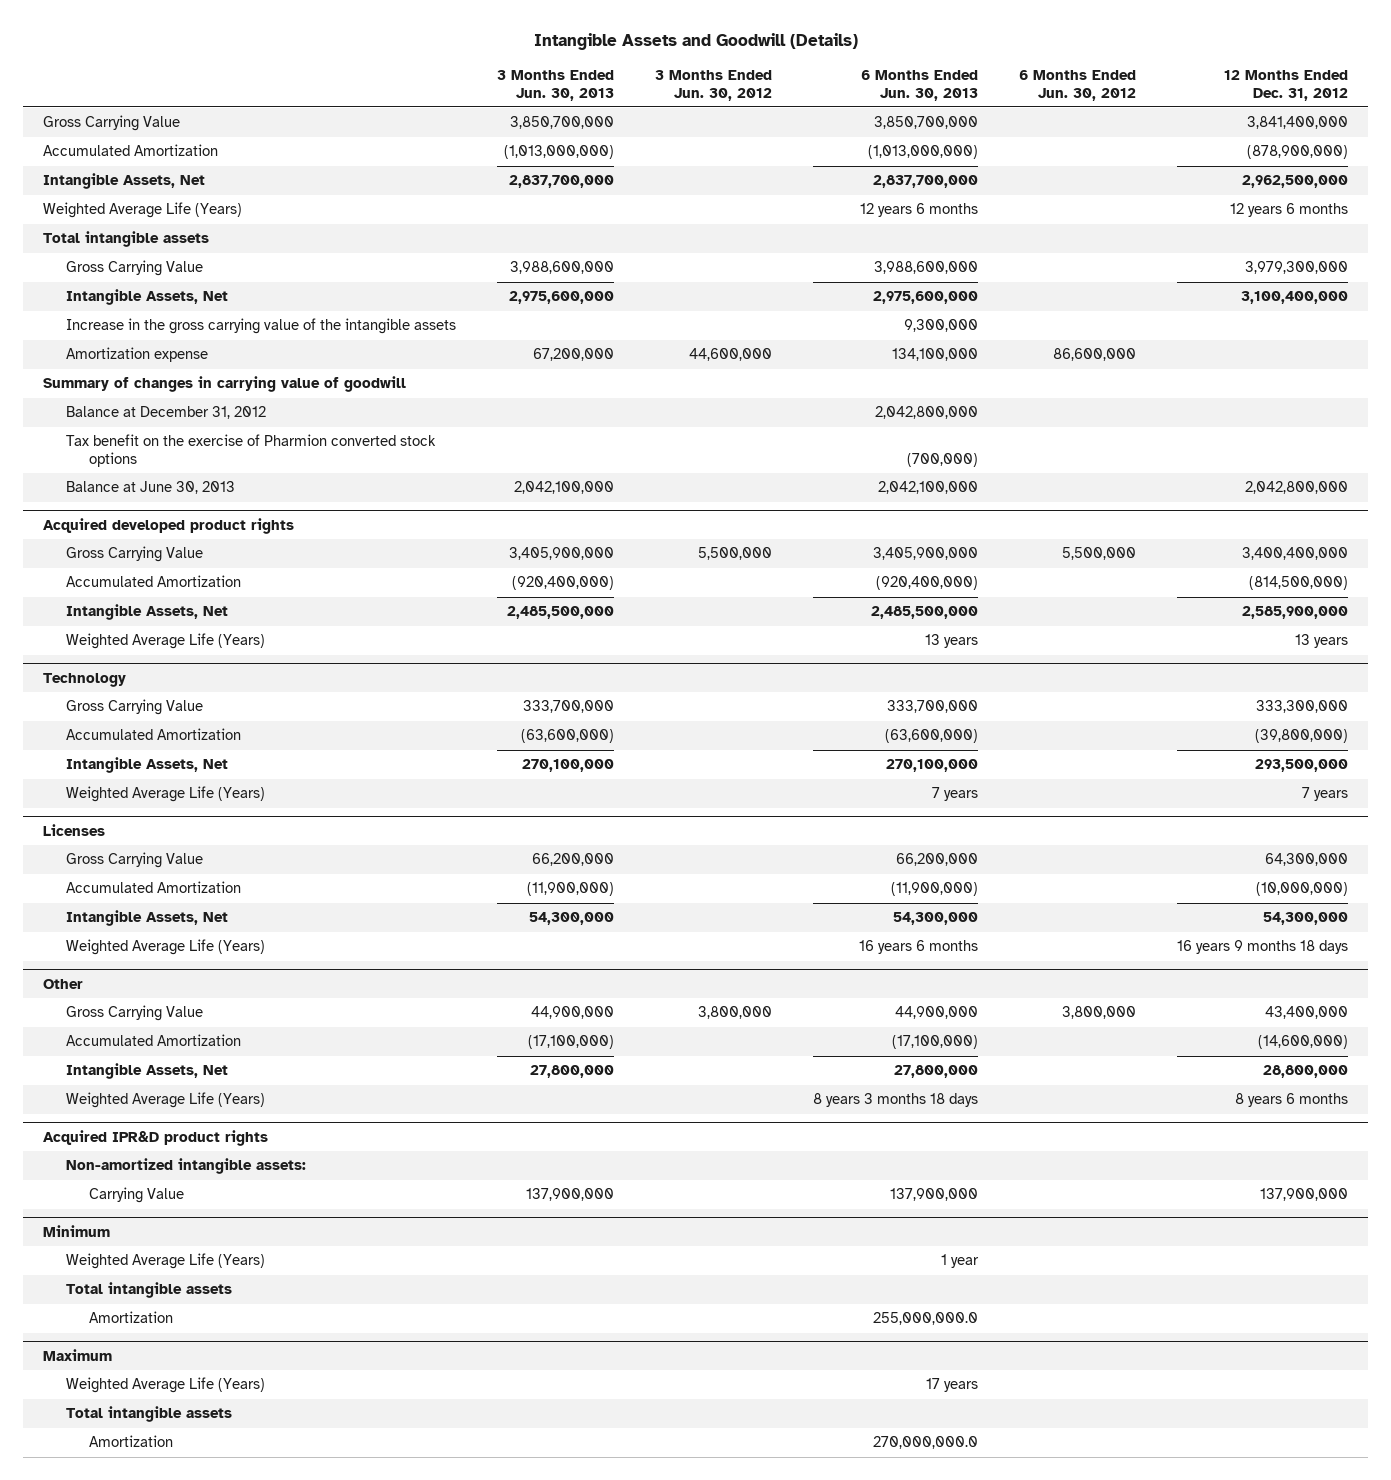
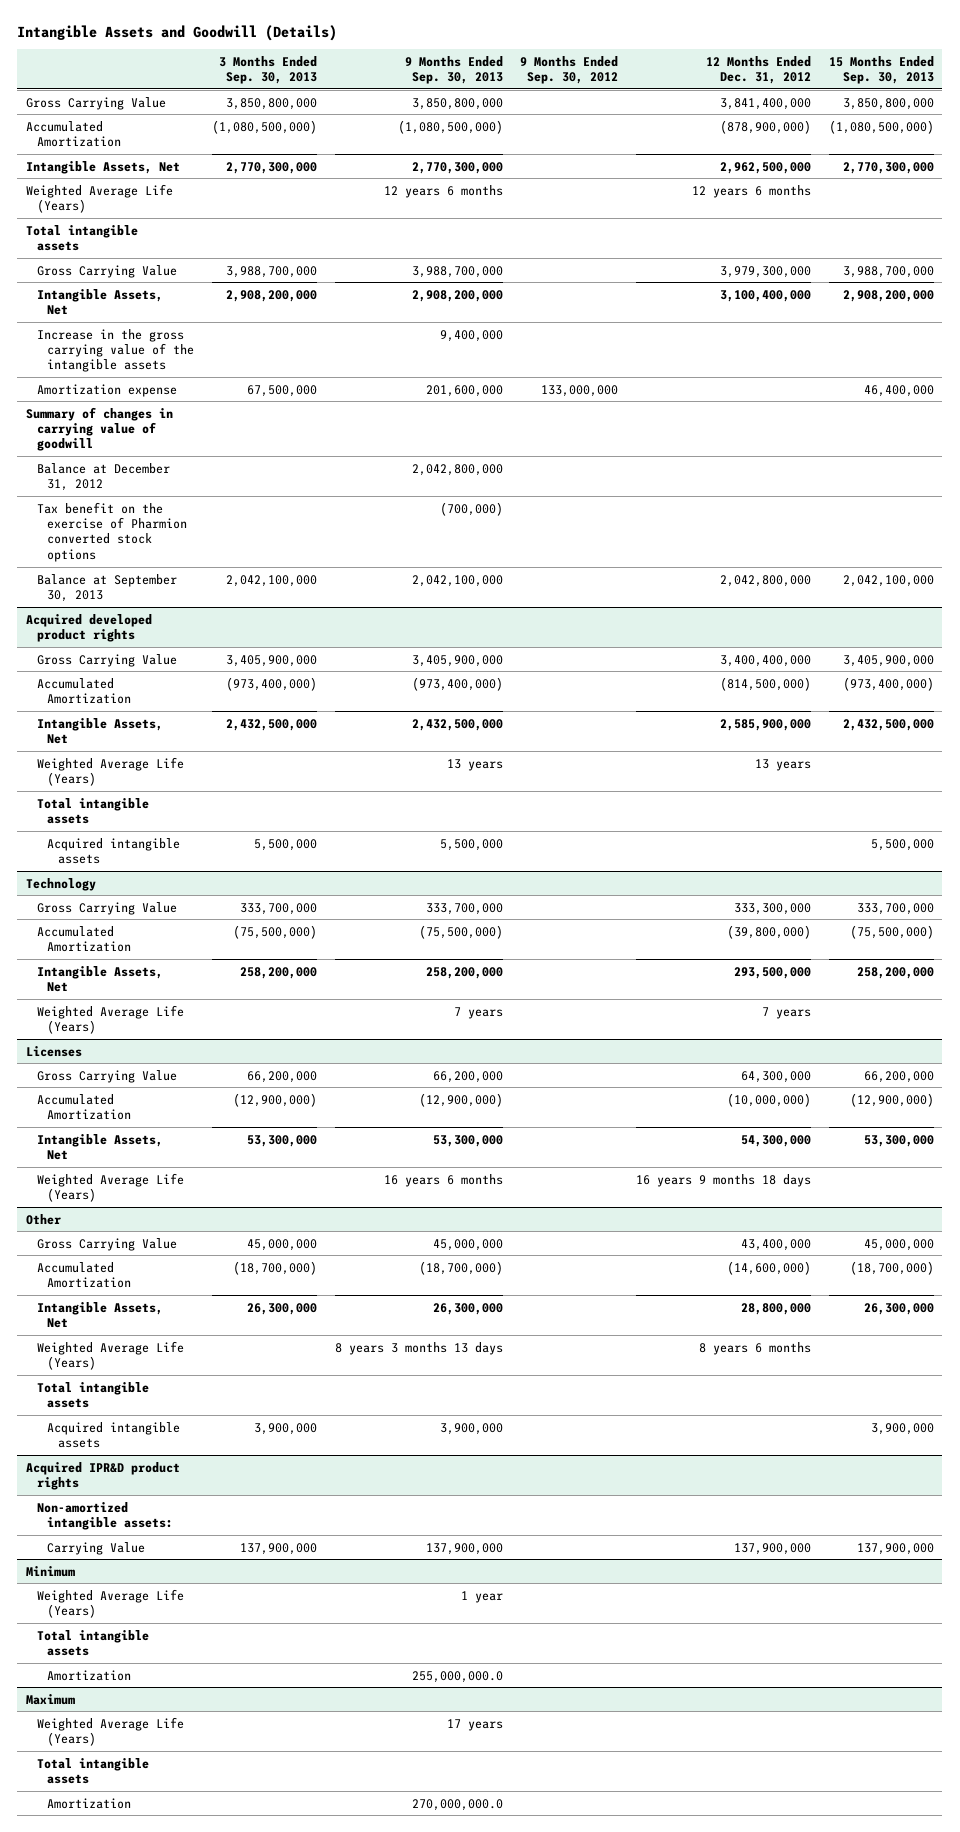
- | 3 Months Ended Jun. 30, 2013 | 3 Months Ended Jun. 30, 2012 | 6 Months Ended Jun. 30, 2013 | 6 Months Ended Jun. 30, 2012 | 12 Months Ended Dec. 31, 2012
+ | 3 Months Ended Sep. 30, 2013 | 9 Months Ended Sep. 30, 2013 | 9 Months Ended Sep. 30, 2012 | 12 Months Ended Dec. 31, 2012 | 15 Months Ended Sep. 30, 2013
- Balance at June 30, 2013 | 2,042,100,000 | | 2,042,100,000 | | 2,042,800,000
+ Balance at September 30, 2013 | 2,042,100,000 | 2,042,100,000 | | 2,042,800,000 | 2,042,100,000
@ Acquired developed product rights
+ Total intangible assets
+ Acquired intangible assets | 5,500,000 | 5,500,000 | | | 5,500,000
@ Other
+ Total intangible assets
+ Acquired intangible assets | 3,900,000 | 3,900,000 | | | 3,900,000

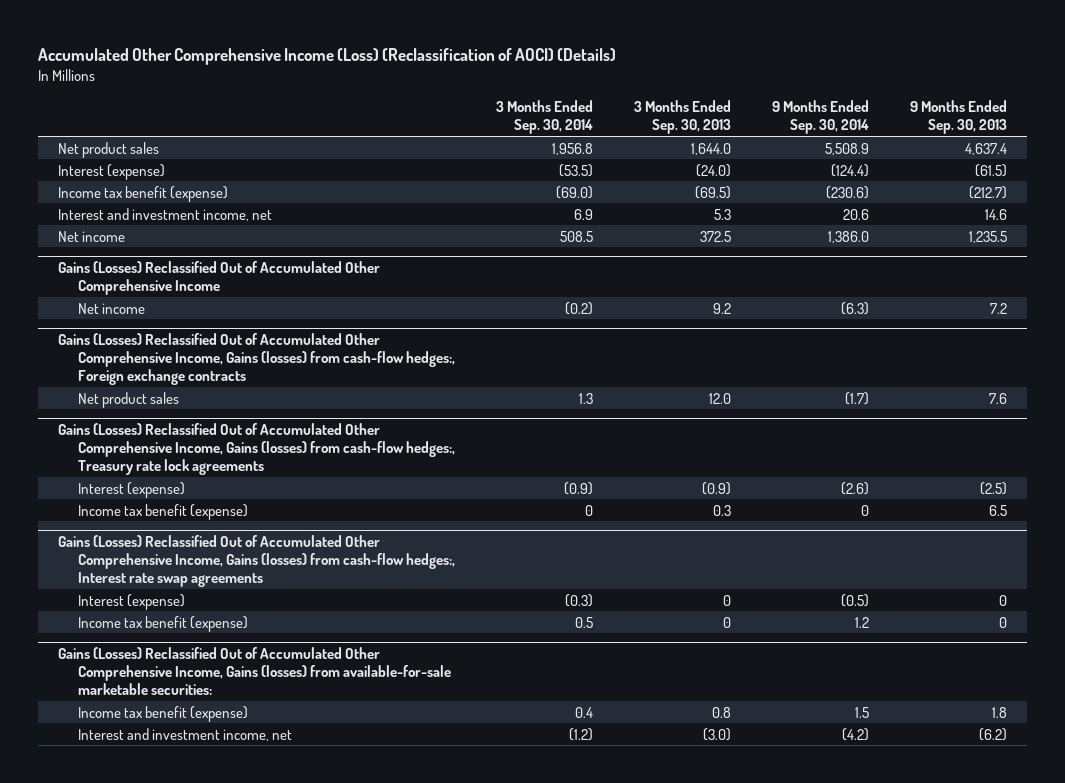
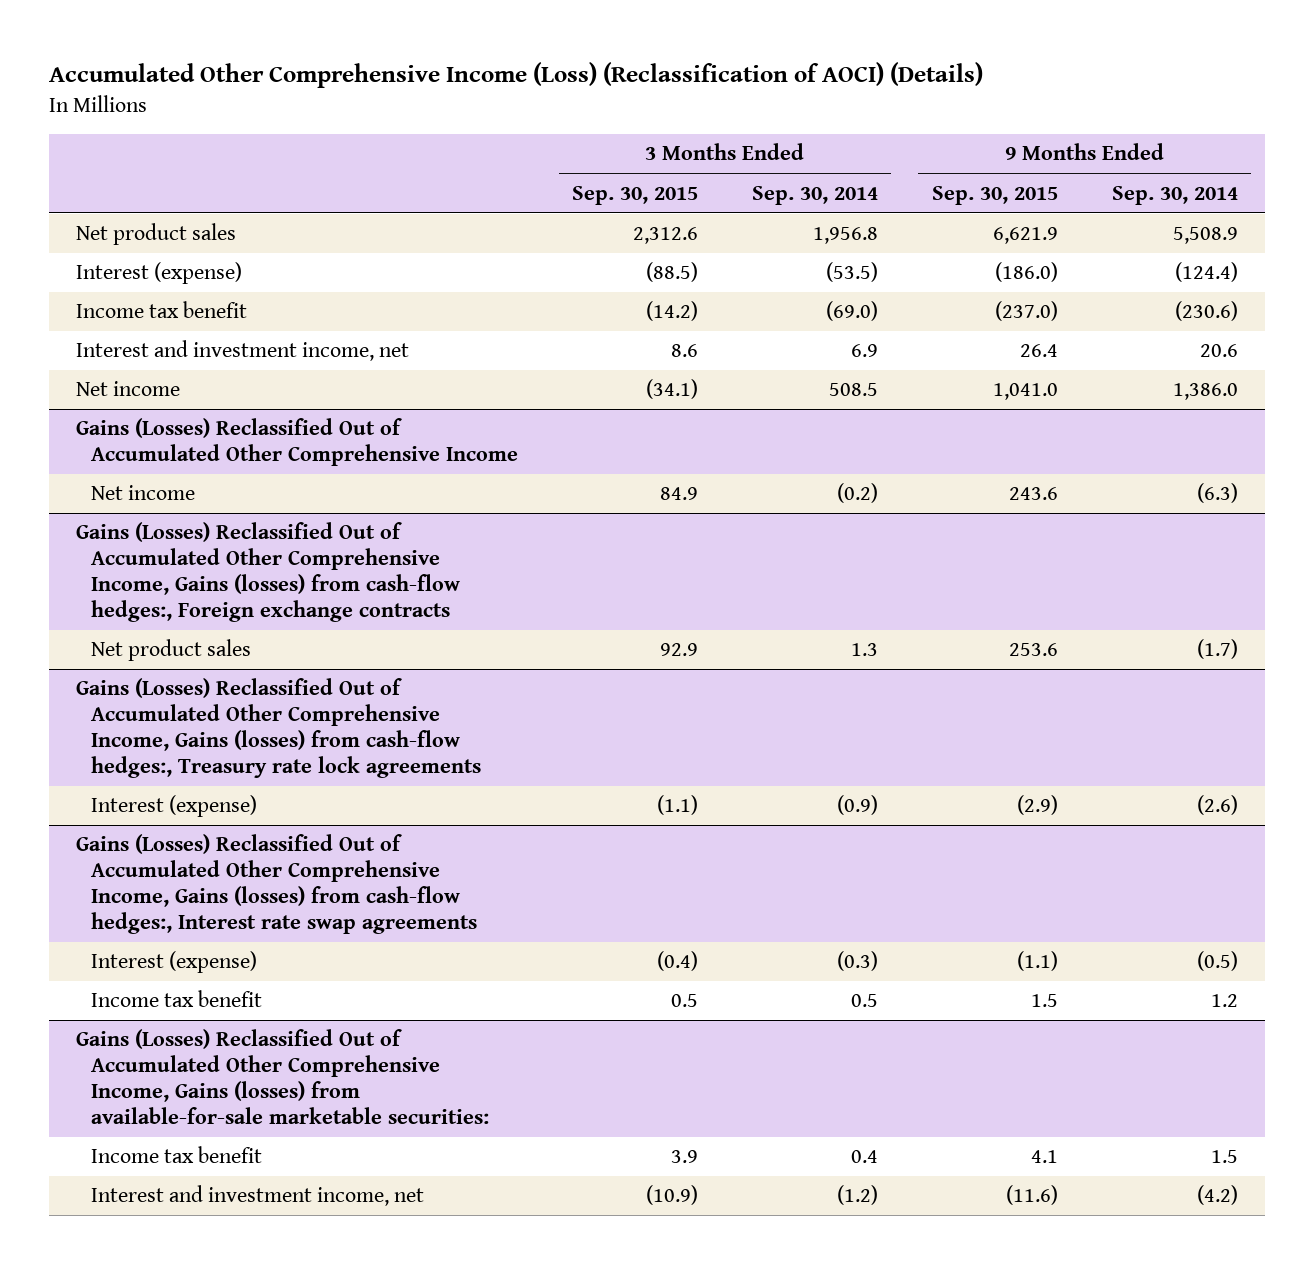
- | 3 Months Ended Sep. 30, 2014 | 3 Months Ended Sep. 30, 2013 | 9 Months Ended Sep. 30, 2014 | 9 Months Ended Sep. 30, 2013
+ | 3 Months Ended Sep. 30, 2015 | 3 Months Ended Sep. 30, 2014 | 9 Months Ended Sep. 30, 2015 | 9 Months Ended Sep. 30, 2014
- Income tax benefit (expense) | (69.0) | (69.5) | (230.6) | (212.7)
+ Income tax benefit | (14.2) | (69.0) | (237.0) | (230.6)
@ Gains (Losses) Reclassified Out of Accumulated Other Comprehensive Income, Gains (losses) from cash-flow hedges:, Treasury rate lock agreements
- Income tax benefit (expense) | 0 | 0.3 | 0 | 6.5
@ Gains (Losses) Reclassified Out of Accumulated Other Comprehensive Income, Gains (losses) from cash-flow hedges:, Interest rate swap agreements
- Income tax benefit (expense) | 0.5 | 0 | 1.2 | 0
+ Income tax benefit | 0.5 | 0.5 | 1.5 | 1.2
@ Gains (Losses) Reclassified Out of Accumulated Other Comprehensive Income, Gains (losses) from available-for-sale marketable securities:
- Income tax benefit (expense) | 0.4 | 0.8 | 1.5 | 1.8
+ Income tax benefit | 3.9 | 0.4 | 4.1 | 1.5

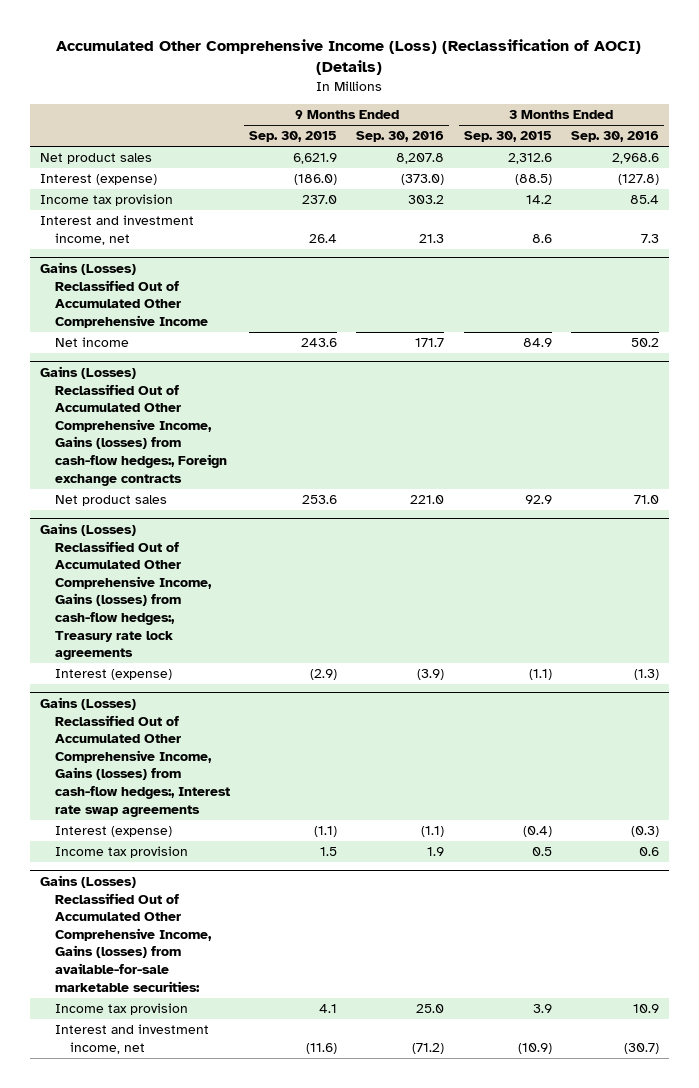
- | 3 Months Ended Sep. 30, 2015 | 3 Months Ended Sep. 30, 2014 | 9 Months Ended Sep. 30, 2015 | 9 Months Ended Sep. 30, 2014
+ | 9 Months Ended Sep. 30, 2015 | 9 Months Ended Sep. 30, 2016 | 3 Months Ended Sep. 30, 2015 | 3 Months Ended Sep. 30, 2016
- Income tax benefit | (14.2) | (69.0) | (237.0) | (230.6)
+ Income tax provision | 237.0 | 303.2 | 14.2 | 85.4
- Net income | (34.1) | 508.5 | 1,041.0 | 1,386.0
@ Gains (Losses) Reclassified Out of Accumulated Other Comprehensive Income, Gains (losses) from cash-flow hedges:, Interest rate swap agreements
- Income tax benefit | 0.5 | 0.5 | 1.5 | 1.2
+ Income tax provision | 1.5 | 1.9 | 0.5 | 0.6
@ Gains (Losses) Reclassified Out of Accumulated Other Comprehensive Income, Gains (losses) from available-for-sale marketable securities:
- Income tax benefit | 3.9 | 0.4 | 4.1 | 1.5
+ Income tax provision | 4.1 | 25.0 | 3.9 | 10.9

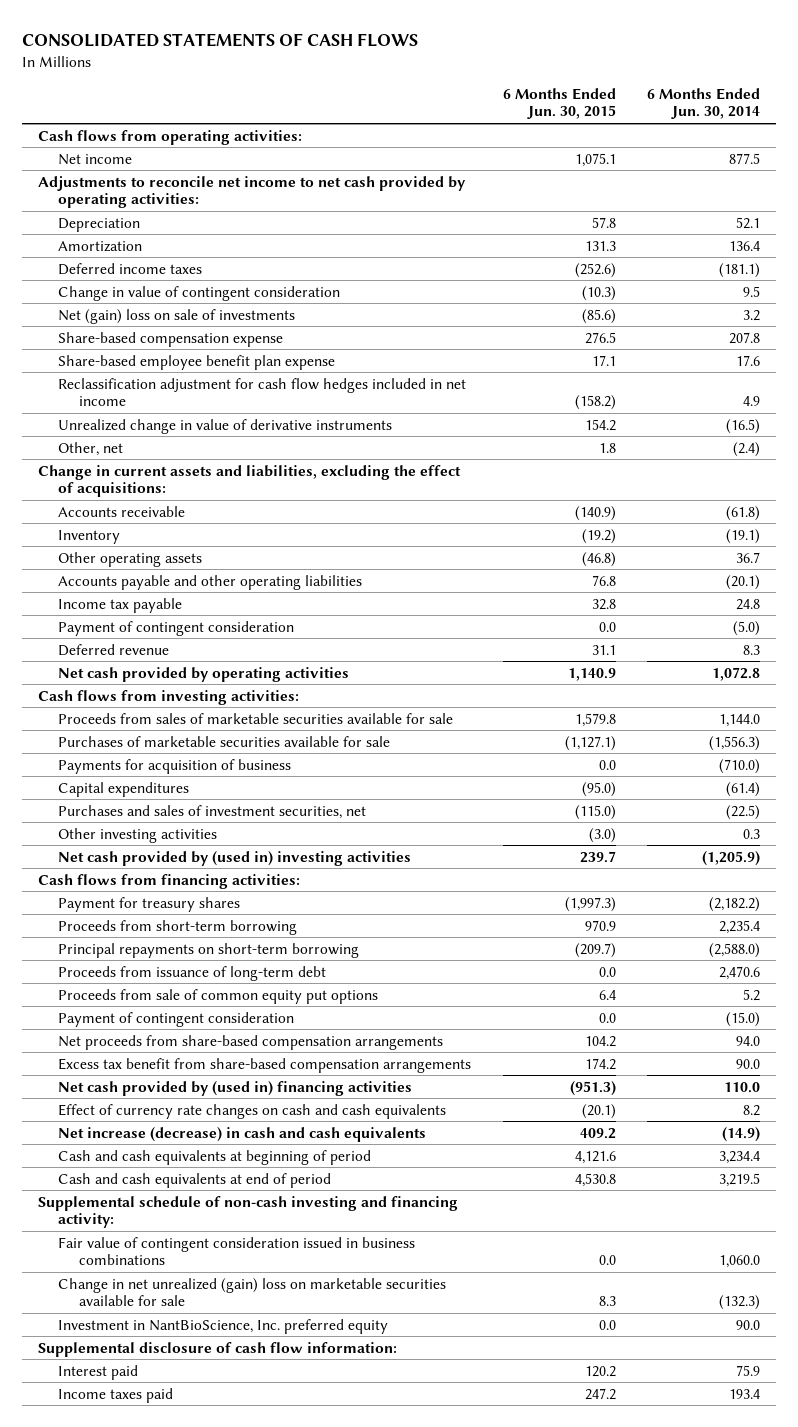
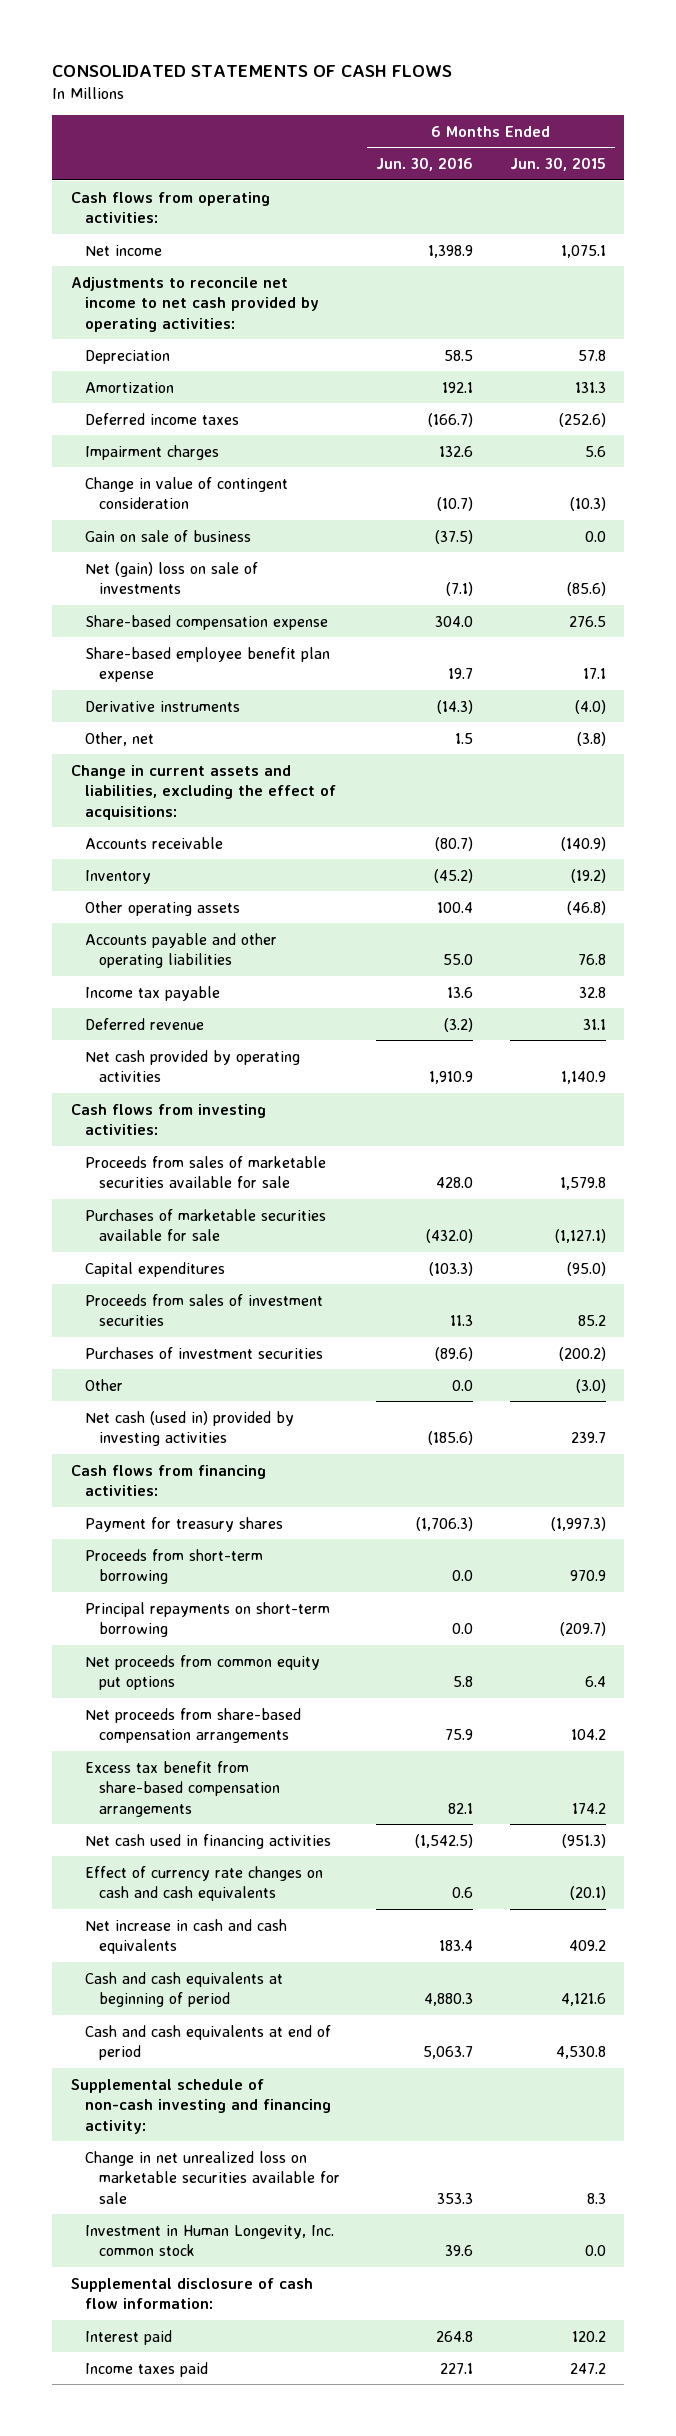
- | 6 Months Ended Jun. 30, 2015 | 6 Months Ended Jun. 30, 2014
+ | 6 Months Ended Jun. 30, 2016 | 6 Months Ended Jun. 30, 2015
+ Impairment charges | 132.6 | 5.6
+ Gain on sale of business | (37.5) | 0.0
- Reclassification adjustment for cash flow hedges included in net income | (158.2) | 4.9
- Unrealized change in value of derivative instruments | 154.2 | (16.5)
- Other, net | 1.8 | (2.4)
+ Derivative instruments | (14.3) | (4.0)
+ Other, net | 1.5 | (3.8)
- Payment of contingent consideration | 0.0 | (5.0)
- Payments for acquisition of business | 0.0 | (710.0)
- Purchases and sales of investment securities, net | (115.0) | (22.5)
- Other investing activities | (3.0) | 0.3
- Net cash provided by (used in) investing activities | 239.7 | (1,205.9)
+ Proceeds from sales of investment securities | 11.3 | 85.2
+ Purchases of investment securities | (89.6) | (200.2)
+ Other | 0.0 | (3.0)
+ Net cash (used in) provided by investing activities | (185.6) | 239.7
- Proceeds from issuance of long-term debt | 0.0 | 2,470.6
- Proceeds from sale of common equity put options | 6.4 | 5.2
- Payment of contingent consideration | 0.0 | (15.0)
+ Net proceeds from common equity put options | 5.8 | 6.4
- Net cash provided by (used in) financing activities | (951.3) | 110.0
+ Net cash used in financing activities | (1,542.5) | (951.3)
- Net increase (decrease) in cash and cash equivalents | 409.2 | (14.9)
+ Net increase in cash and cash equivalents | 183.4 | 409.2
- Fair value of contingent consideration issued in business combinations | 0.0 | 1,060.0
- Change in net unrealized (gain) loss on marketable securities available for sale | 8.3 | (132.3)
- Investment in NantBioScience, Inc. preferred equity | 0.0 | 90.0
+ Change in net unrealized loss on marketable securities available for sale | 353.3 | 8.3
+ Investment in Human Longevity, Inc. common stock | 39.6 | 0.0

